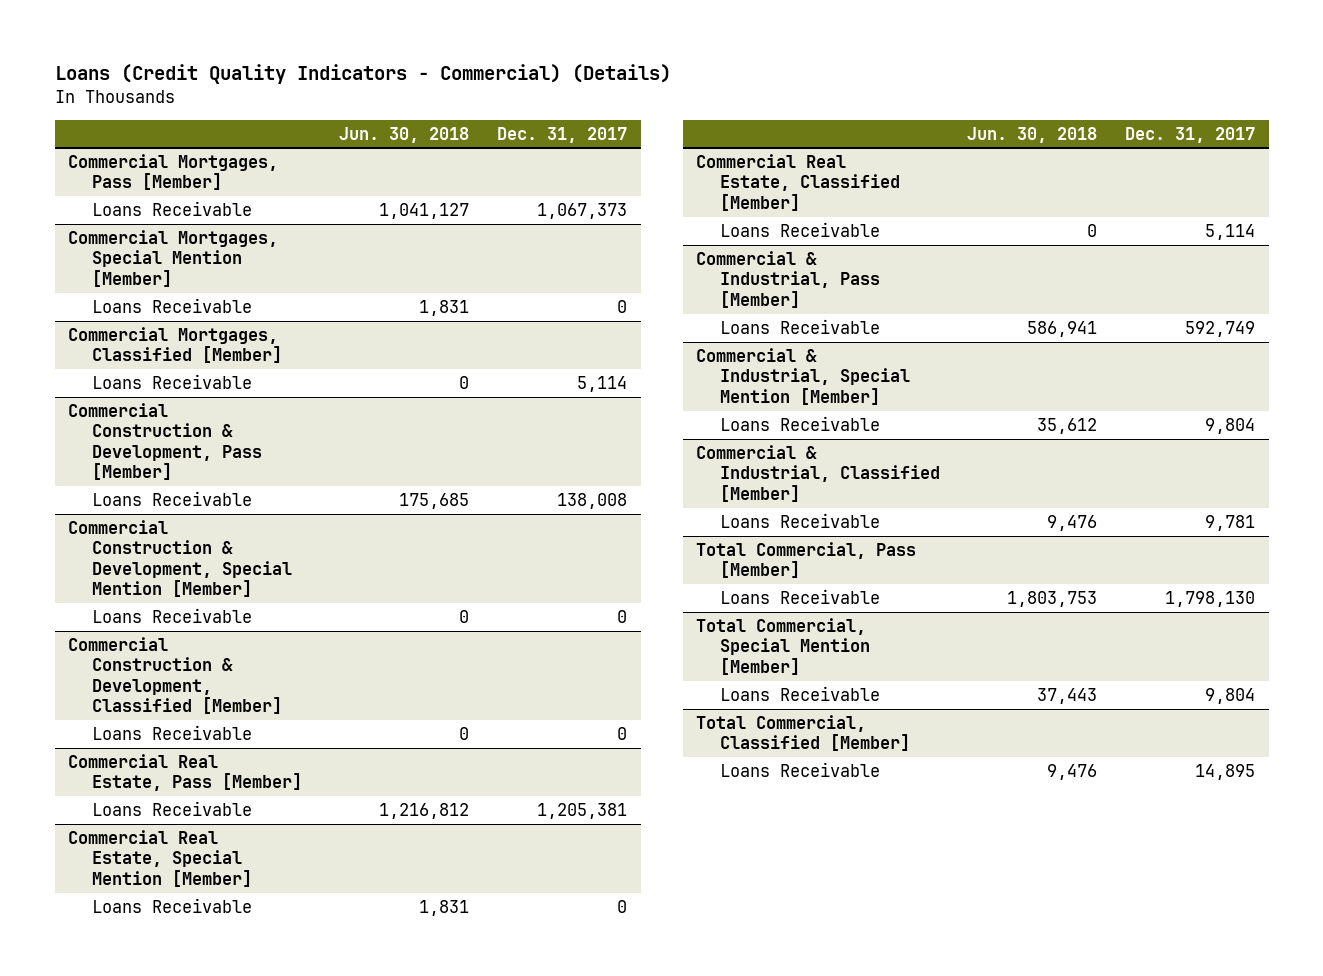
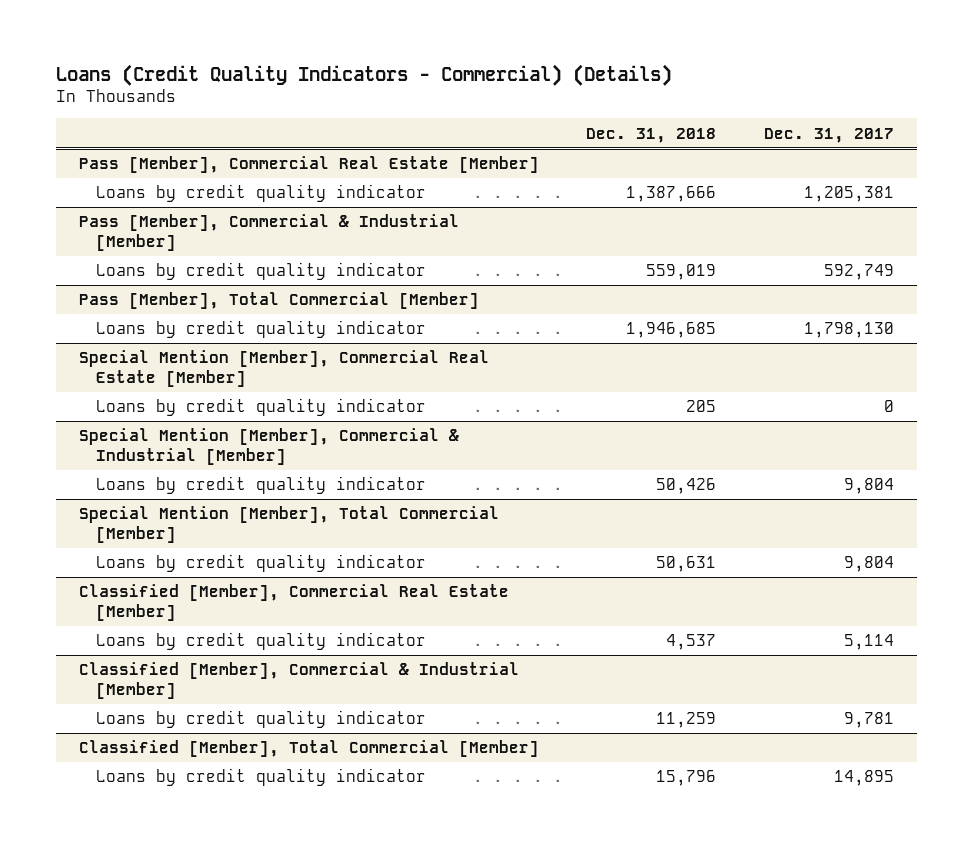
- | Jun. 30, 2018 | Dec. 31, 2017
+ | Dec. 31, 2018 | Dec. 31, 2017
- Commercial Mortgages, Pass [Member]
- Loans Receivable | 1,041,127 | 1,067,373
- Commercial Mortgages, Special Mention [Member]
- Loans Receivable | 1,831 | 0
- Commercial Mortgages, Classified [Member]
- Loans Receivable | 0 | 5,114
- Commercial Construction & Development, Pass [Member]
- Loans Receivable | 175,685 | 138,008
- Commercial Construction & Development, Special Mention [Member]
- Loans Receivable | 0 | 0
- Commercial Construction & Development, Classified [Member]
- Loans Receivable | 0 | 0
- Commercial Real Estate, Pass [Member]
- Loans Receivable | 1,216,812 | 1,205,381
- Commercial Real Estate, Special Mention [Member]
- Loans Receivable | 1,831 | 0
- Commercial Real Estate, Classified [Member]
- Loans Receivable | 0 | 5,114
- Commercial & Industrial, Pass [Member]
- Loans Receivable | 586,941 | 592,749
- Commercial & Industrial, Special Mention [Member]
- Loans Receivable | 35,612 | 9,804
- Commercial & Industrial, Classified [Member]
- Loans Receivable | 9,476 | 9,781
- Total Commercial, Pass [Member]
- Loans Receivable | 1,803,753 | 1,798,130
- Total Commercial, Special Mention [Member]
- Loans Receivable | 37,443 | 9,804
- Total Commercial, Classified [Member]
- Loans Receivable | 9,476 | 14,895
+ Pass [Member], Commercial Real Estate [Member]
+ Loans by credit quality indicator | 1,387,666 | 1,205,381
+ Pass [Member], Commercial & Industrial [Member]
+ Loans by credit quality indicator | 559,019 | 592,749
+ Pass [Member], Total Commercial [Member]
+ Loans by credit quality indicator | 1,946,685 | 1,798,130
+ Special Mention [Member], Commercial Real Estate [Member]
+ Loans by credit quality indicator | 205 | 0
+ Special Mention [Member], Commercial & Industrial [Member]
+ Loans by credit quality indicator | 50,426 | 9,804
+ Special Mention [Member], Total Commercial [Member]
+ Loans by credit quality indicator | 50,631 | 9,804
+ Classified [Member], Commercial Real Estate [Member]
+ Loans by credit quality indicator | 4,537 | 5,114
+ Classified [Member], Commercial & Industrial [Member]
+ Loans by credit quality indicator | 11,259 | 9,781
+ Classified [Member], Total Commercial [Member]
+ Loans by credit quality indicator | 15,796 | 14,895

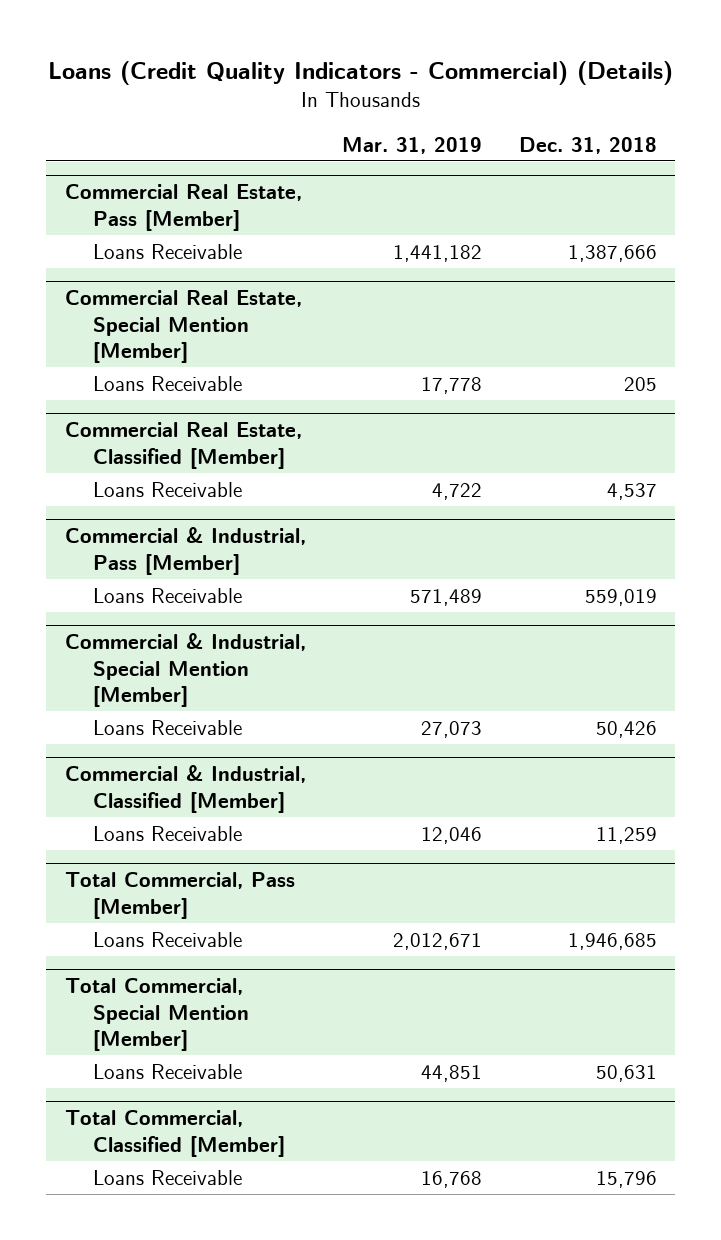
- | Dec. 31, 2018 | Dec. 31, 2017
+ | Mar. 31, 2019 | Dec. 31, 2018
- Pass [Member], Commercial Real Estate [Member]
- Loans by credit quality indicator | 1,387,666 | 1,205,381
- Pass [Member], Commercial & Industrial [Member]
- Loans by credit quality indicator | 559,019 | 592,749
- Pass [Member], Total Commercial [Member]
- Loans by credit quality indicator | 1,946,685 | 1,798,130
- Special Mention [Member], Commercial Real Estate [Member]
- Loans by credit quality indicator | 205 | 0
- Special Mention [Member], Commercial & Industrial [Member]
- Loans by credit quality indicator | 50,426 | 9,804
- Special Mention [Member], Total Commercial [Member]
- Loans by credit quality indicator | 50,631 | 9,804
- Classified [Member], Commercial Real Estate [Member]
- Loans by credit quality indicator | 4,537 | 5,114
- Classified [Member], Commercial & Industrial [Member]
- Loans by credit quality indicator | 11,259 | 9,781
- Classified [Member], Total Commercial [Member]
- Loans by credit quality indicator | 15,796 | 14,895
+ Commercial Real Estate, Pass [Member]
+ Loans Receivable | 1,441,182 | 1,387,666
+ Commercial Real Estate, Special Mention [Member]
+ Loans Receivable | 17,778 | 205
+ Commercial Real Estate, Classified [Member]
+ Loans Receivable | 4,722 | 4,537
+ Commercial & Industrial, Pass [Member]
+ Loans Receivable | 571,489 | 559,019
+ Commercial & Industrial, Special Mention [Member]
+ Loans Receivable | 27,073 | 50,426
+ Commercial & Industrial, Classified [Member]
+ Loans Receivable | 12,046 | 11,259
+ Total Commercial, Pass [Member]
+ Loans Receivable | 2,012,671 | 1,946,685
+ Total Commercial, Special Mention [Member]
+ Loans Receivable | 44,851 | 50,631
+ Total Commercial, Classified [Member]
+ Loans Receivable | 16,768 | 15,796

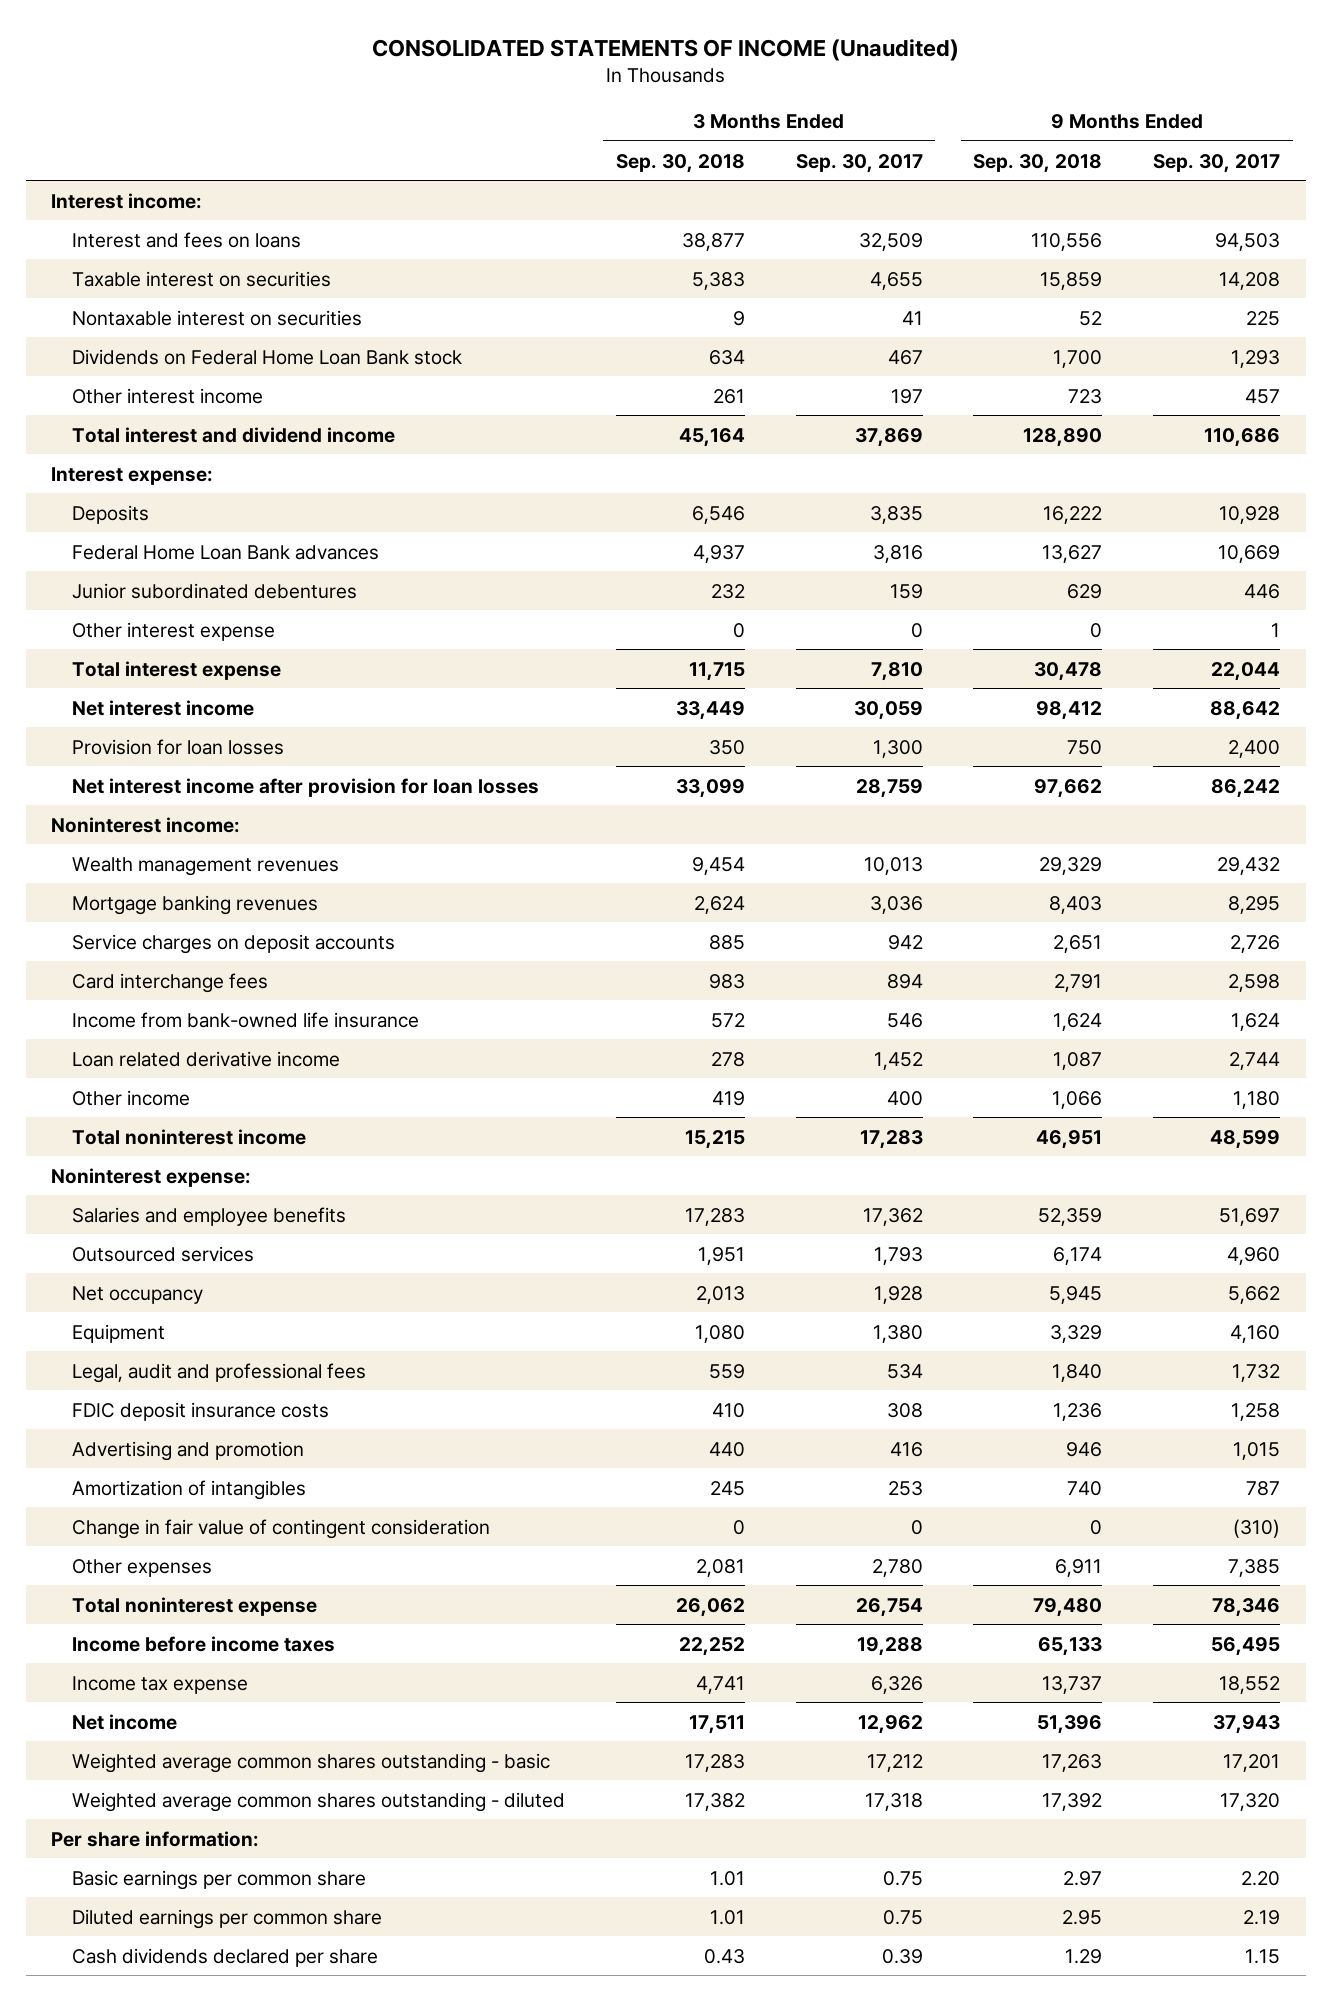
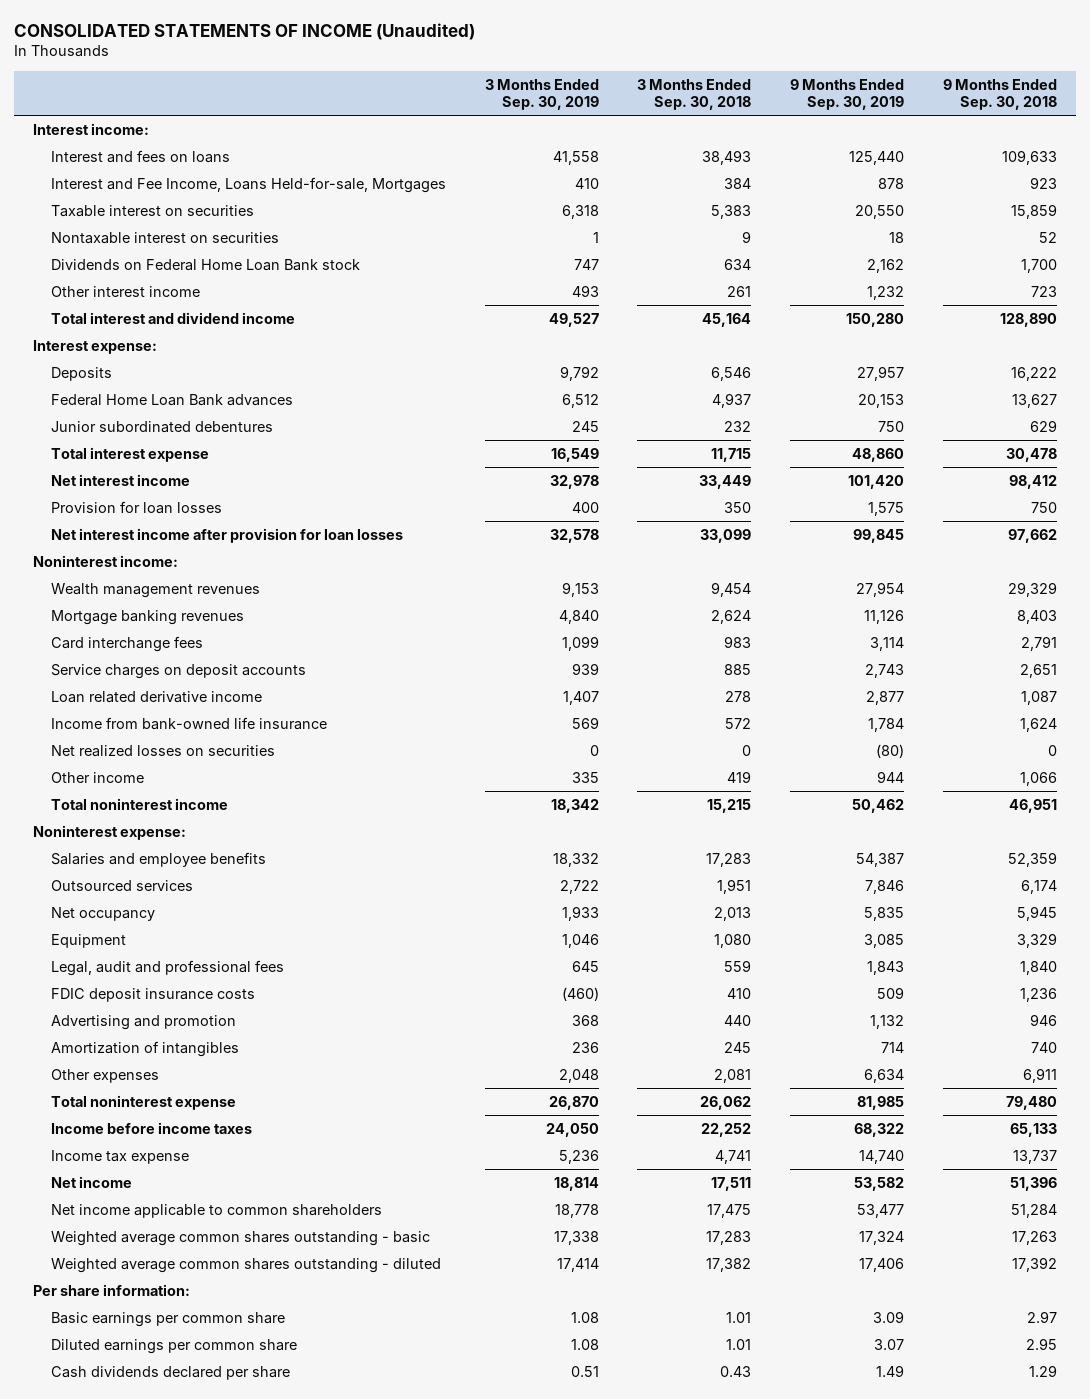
- | 3 Months Ended Sep. 30, 2018 | 3 Months Ended Sep. 30, 2017 | 9 Months Ended Sep. 30, 2018 | 9 Months Ended Sep. 30, 2017
+ | 3 Months Ended Sep. 30, 2019 | 3 Months Ended Sep. 30, 2018 | 9 Months Ended Sep. 30, 2019 | 9 Months Ended Sep. 30, 2018
- Interest and fees on loans | 38,877 | 32,509 | 110,556 | 94,503
+ Interest and fees on loans | 41,558 | 38,493 | 125,440 | 109,633
+ Interest and Fee Income, Loans Held-for-sale, Mortgages | 410 | 384 | 878 | 923
- Other interest expense | 0 | 0 | 0 | 1
moved down: Service charges on deposit accounts | 939 | 885 | 2,743 | 2,651
moved down: Income from bank-owned life insurance | 569 | 572 | 1,784 | 1,624
+ Net realized losses on securities | 0 | 0 | (80) | 0
- Change in fair value of contingent consideration | 0 | 0 | 0 | (310)
+ Net income applicable to common shareholders | 18,778 | 17,475 | 53,477 | 51,284

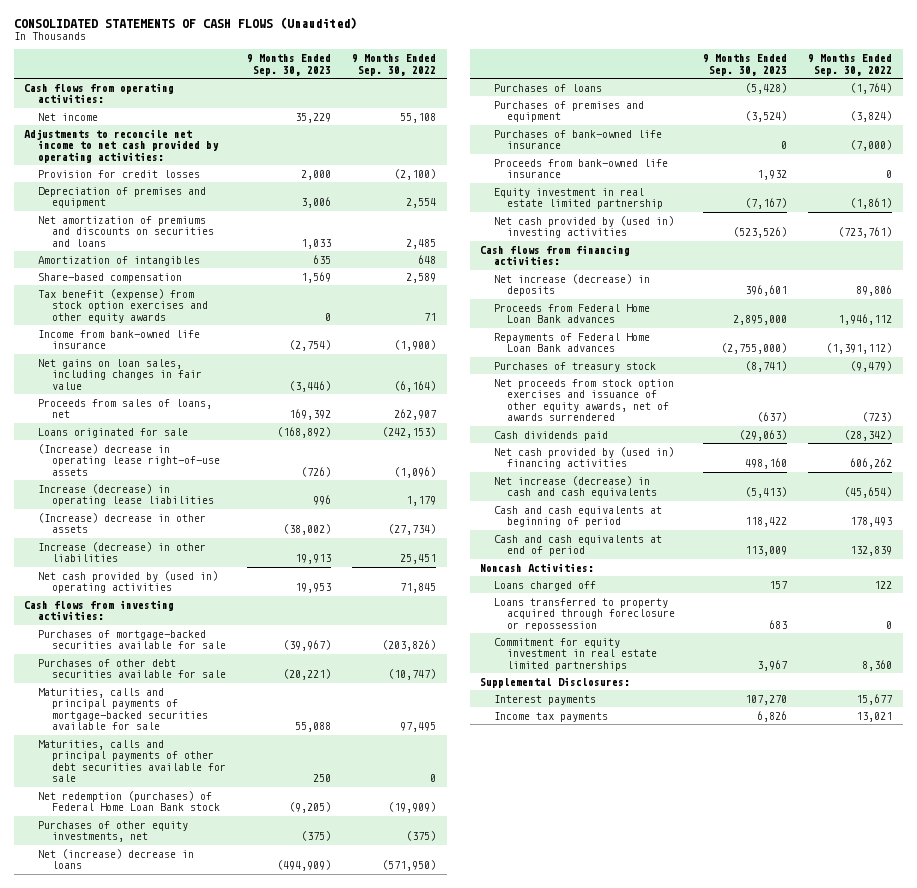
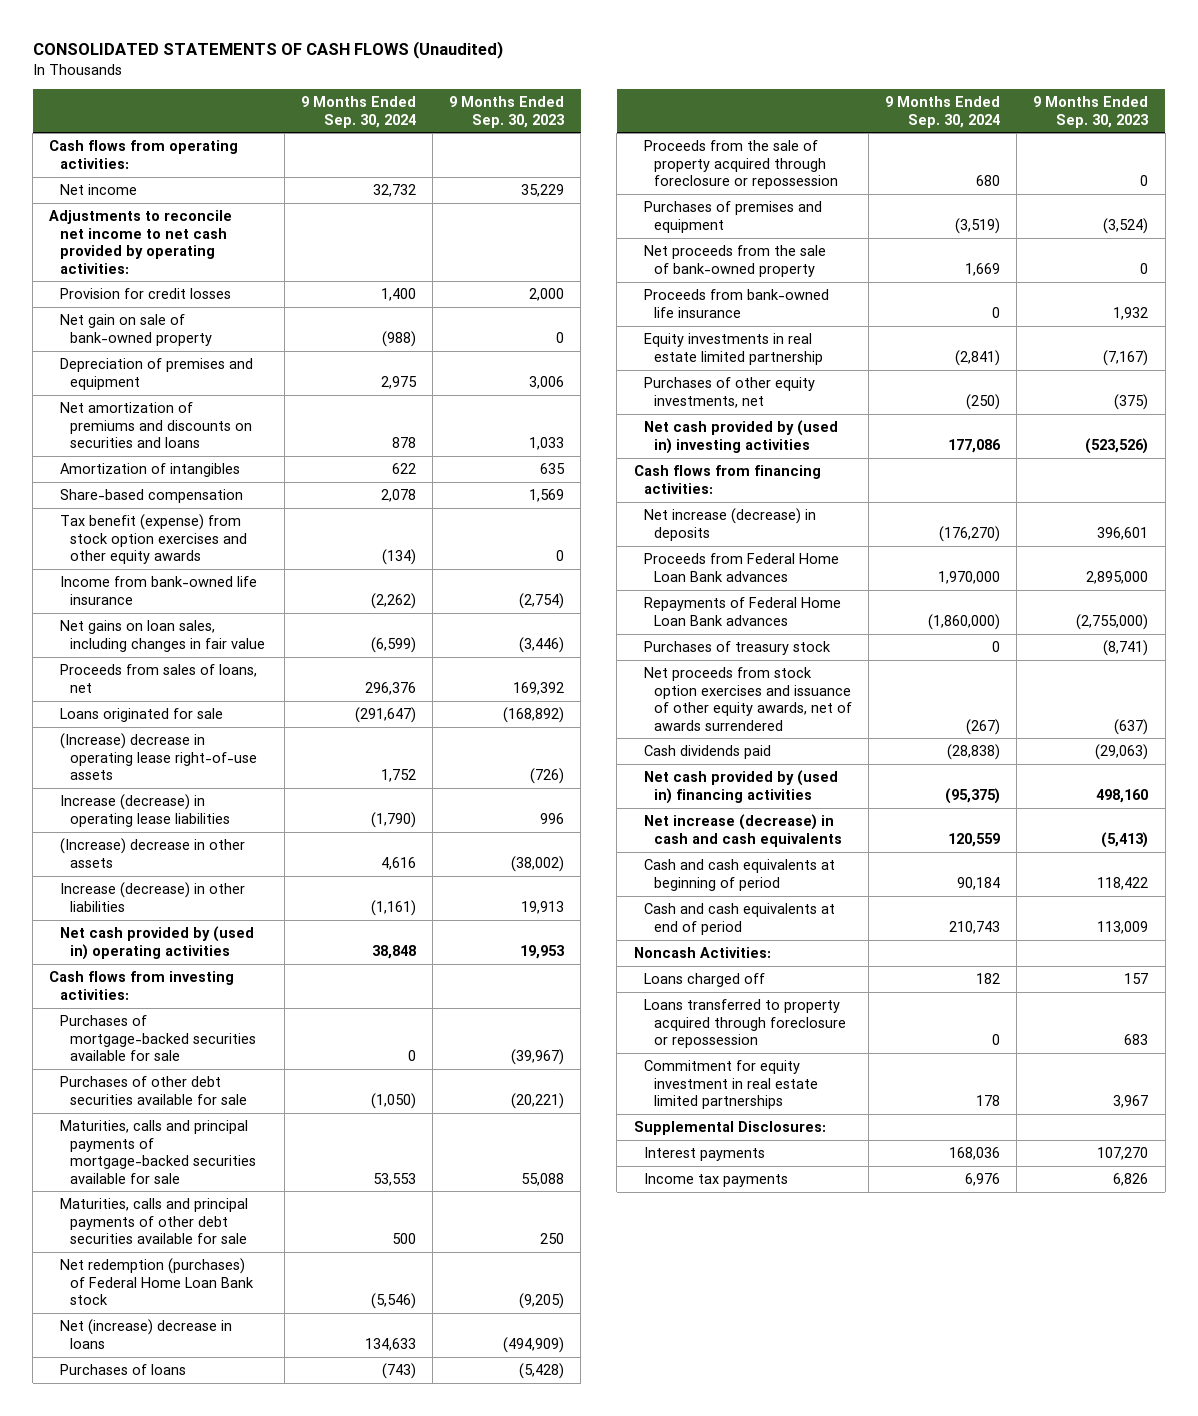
- | 9 Months Ended Sep. 30, 2023 | 9 Months Ended Sep. 30, 2022
+ | 9 Months Ended Sep. 30, 2024 | 9 Months Ended Sep. 30, 2023
+ Net gain on sale of bank-owned property | (988) | 0
+ Proceeds from the sale of property acquired through foreclosure or repossession | 680 | 0
- Purchases of bank-owned life insurance | 0 | (7,000)
+ Net proceeds from the sale of bank-owned property | 1,669 | 0
- Equity investment in real estate limited partnership | (7,167) | (1,861)
+ Equity investments in real estate limited partnership | (2,841) | (7,167)
moved down: Purchases of other equity investments, net | (250) | (375)

